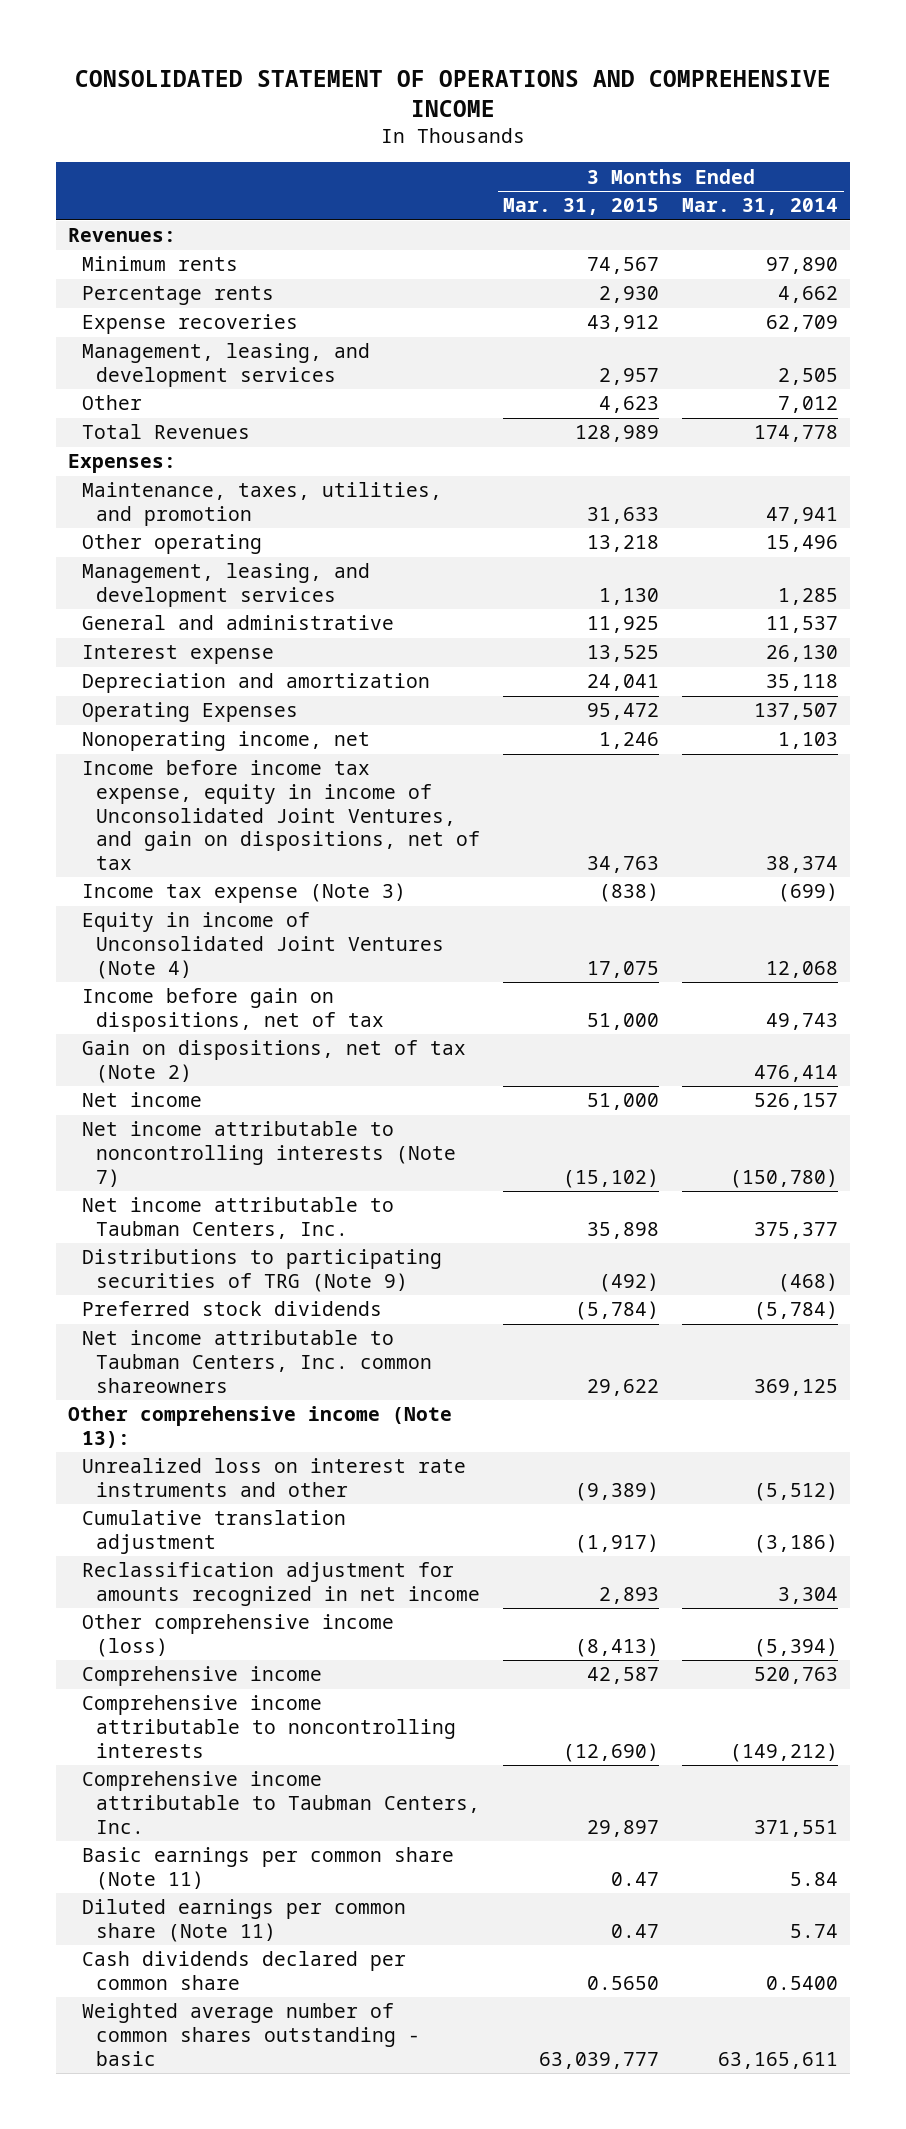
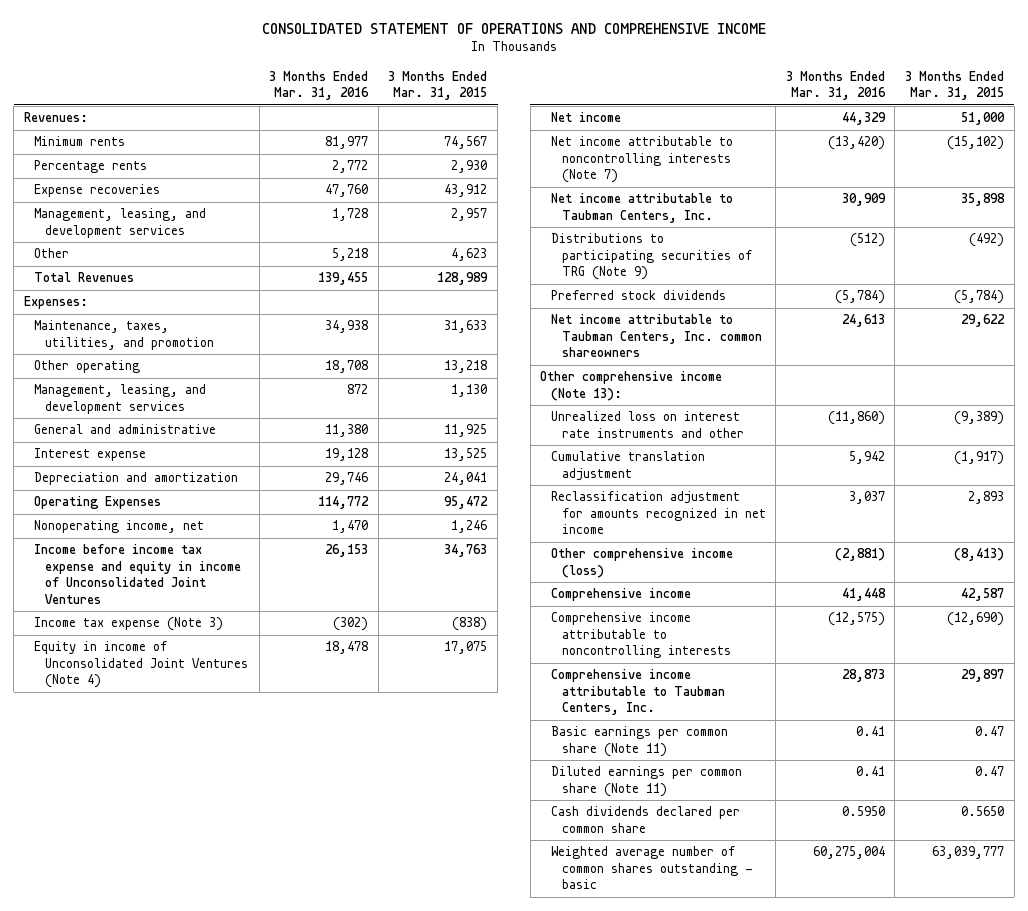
- | 3 Months Ended Mar. 31, 2015 | 3 Months Ended Mar. 31, 2014
+ | 3 Months Ended Mar. 31, 2016 | 3 Months Ended Mar. 31, 2015
- Income before income tax expense, equity in income of Unconsolidated Joint Ventures, and gain on dispositions, net of tax | 34,763 | 38,374
+ Income before income tax expense and equity in income of Unconsolidated Joint Ventures | 26,153 | 34,763
- Income before gain on dispositions, net of tax | 51,000 | 49,743
- Gain on dispositions, net of tax (Note 2) | | 476,414

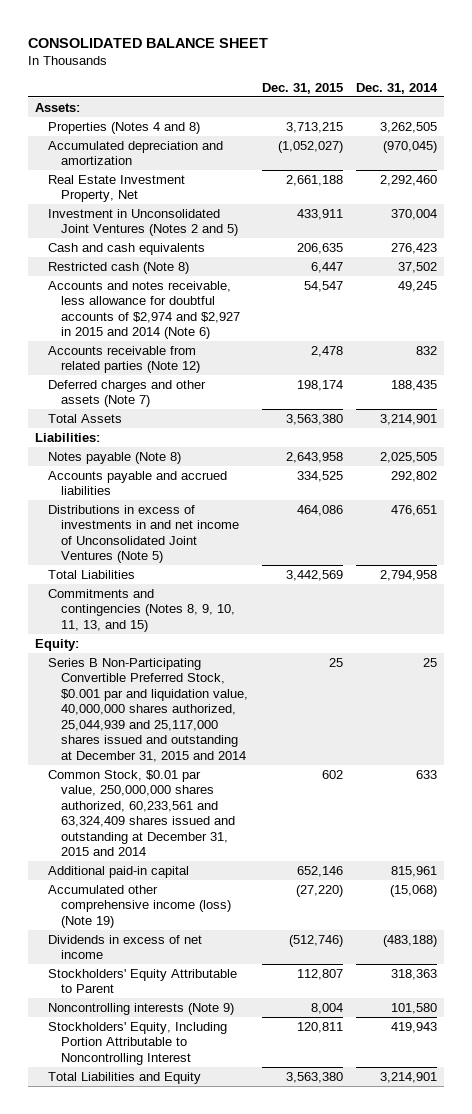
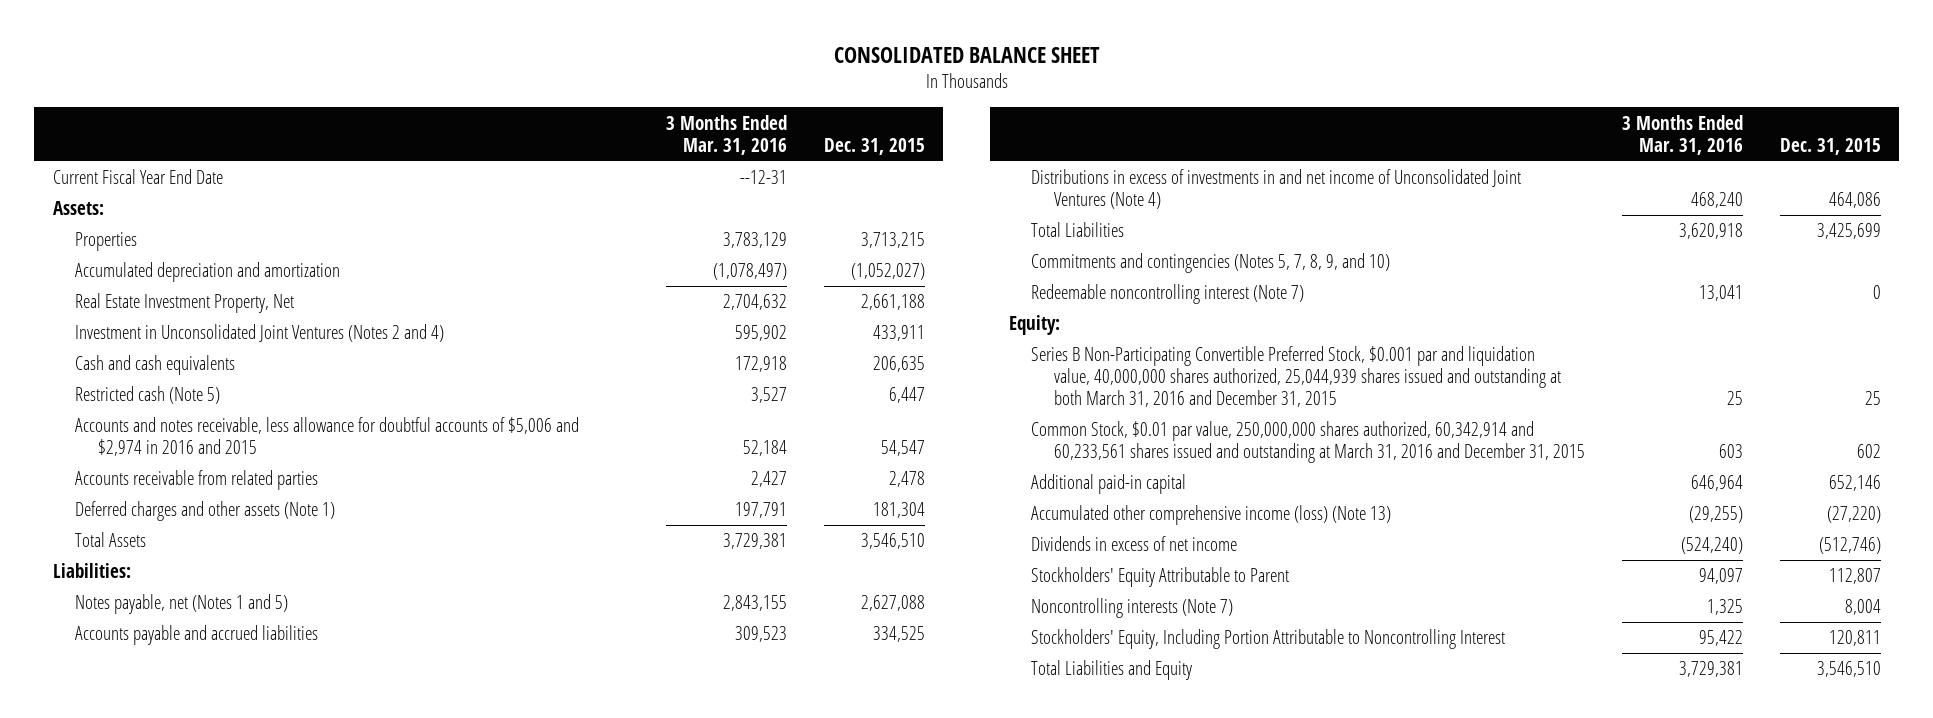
- | Dec. 31, 2015 | Dec. 31, 2014
+ | 3 Months Ended Mar. 31, 2016 | Dec. 31, 2015
+ Current Fiscal Year End Date | --12-31 |
- Properties (Notes 4 and 8) | 3,713,215 | 3,262,505
+ Properties | 3,783,129 | 3,713,215
- Investment in Unconsolidated Joint Ventures (Notes 2 and 5) | 433,911 | 370,004
+ Investment in Unconsolidated Joint Ventures (Notes 2 and 4) | 595,902 | 433,911
- Restricted cash (Note 8) | 6,447 | 37,502
- Accounts and notes receivable, less allowance for doubtful accounts of $2,974 and $2,927 in 2015 and 2014 (Note 6) | 54,547 | 49,245
- Accounts receivable from related parties (Note 12) | 2,478 | 832
- Deferred charges and other assets (Note 7) | 198,174 | 188,435
- Total Assets | 3,563,380 | 3,214,901
+ Restricted cash (Note 5) | 3,527 | 6,447
+ Accounts and notes receivable, less allowance for doubtful accounts of $5,006 and $2,974 in 2016 and 2015 | 52,184 | 54,547
+ Accounts receivable from related parties | 2,427 | 2,478
+ Deferred charges and other assets (Note 1) | 197,791 | 181,304
+ Total Assets | 3,729,381 | 3,546,510
- Notes payable (Note 8) | 2,643,958 | 2,025,505
+ Notes payable, net (Notes 1 and 5) | 2,843,155 | 2,627,088
- Distributions in excess of investments in and net income of Unconsolidated Joint Ventures (Note 5) | 464,086 | 476,651
- Total Liabilities | 3,442,569 | 2,794,958
- Commitments and contingencies (Notes 8, 9, 10, 11, 13, and 15)
+ Distributions in excess of investments in and net income of Unconsolidated Joint Ventures (Note 4) | 468,240 | 464,086
+ Total Liabilities | 3,620,918 | 3,425,699
+ Commitments and contingencies (Notes 5, 7, 8, 9, and 10)
+ Redeemable noncontrolling interest (Note 7) | 13,041 | 0
- Series B Non-Participating Convertible Preferred Stock, $0.001 par and liquidation value, 40,000,000 shares authorized, 25,044,939 and 25,117,000 shares issued and outstanding at December 31, 2015 and 2014 | 25 | 25
- Common Stock, $0.01 par value, 250,000,000 shares authorized, 60,233,561 and 63,324,409 shares issued and outstanding at December 31, 2015 and 2014 | 602 | 633
+ Series B Non-Participating Convertible Preferred Stock, $0.001 par and liquidation value, 40,000,000 shares authorized, 25,044,939 shares issued and outstanding at both March 31, 2016 and December 31, 2015 | 25 | 25
+ Common Stock, $0.01 par value, 250,000,000 shares authorized, 60,342,914 and 60,233,561 shares issued and outstanding at March 31, 2016 and December 31, 2015 | 603 | 602
- Accumulated other comprehensive income (loss) (Note 19) | (27,220) | (15,068)
+ Accumulated other comprehensive income (loss) (Note 13) | (29,255) | (27,220)
- Noncontrolling interests (Note 9) | 8,004 | 101,580
+ Noncontrolling interests (Note 7) | 1,325 | 8,004
- Total Liabilities and Equity | 3,563,380 | 3,214,901
+ Total Liabilities and Equity | 3,729,381 | 3,546,510

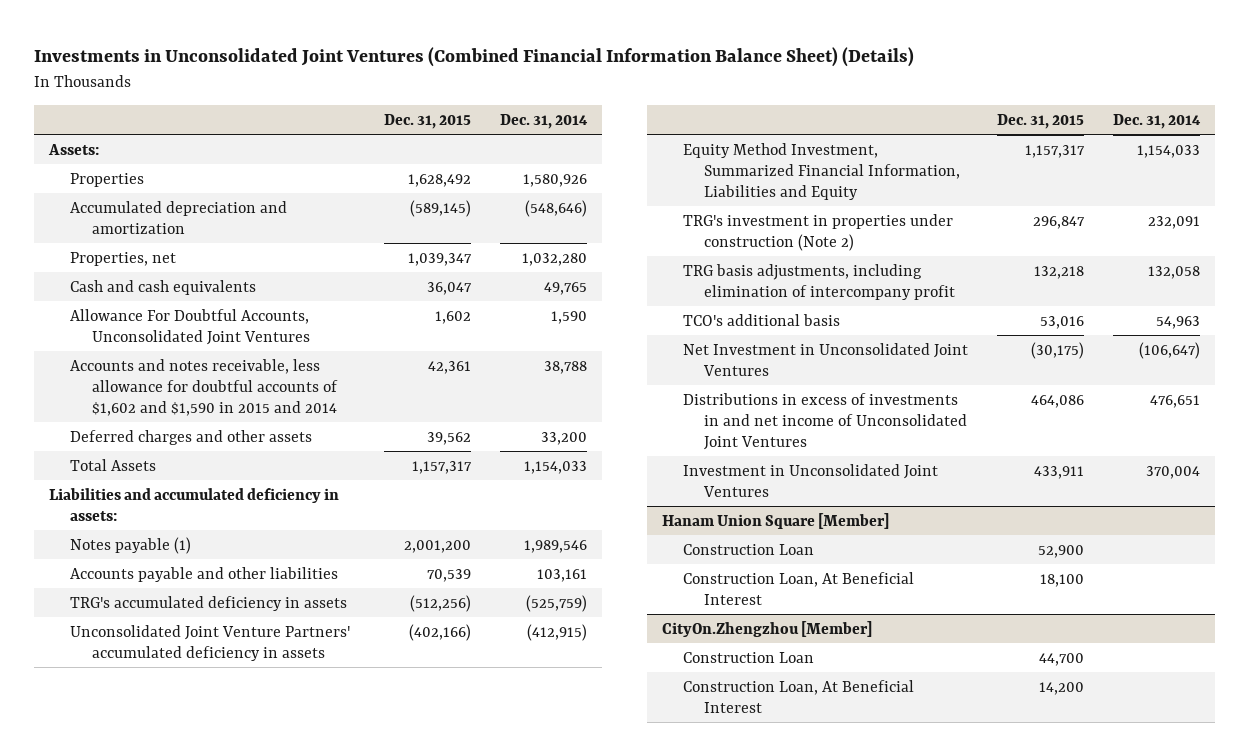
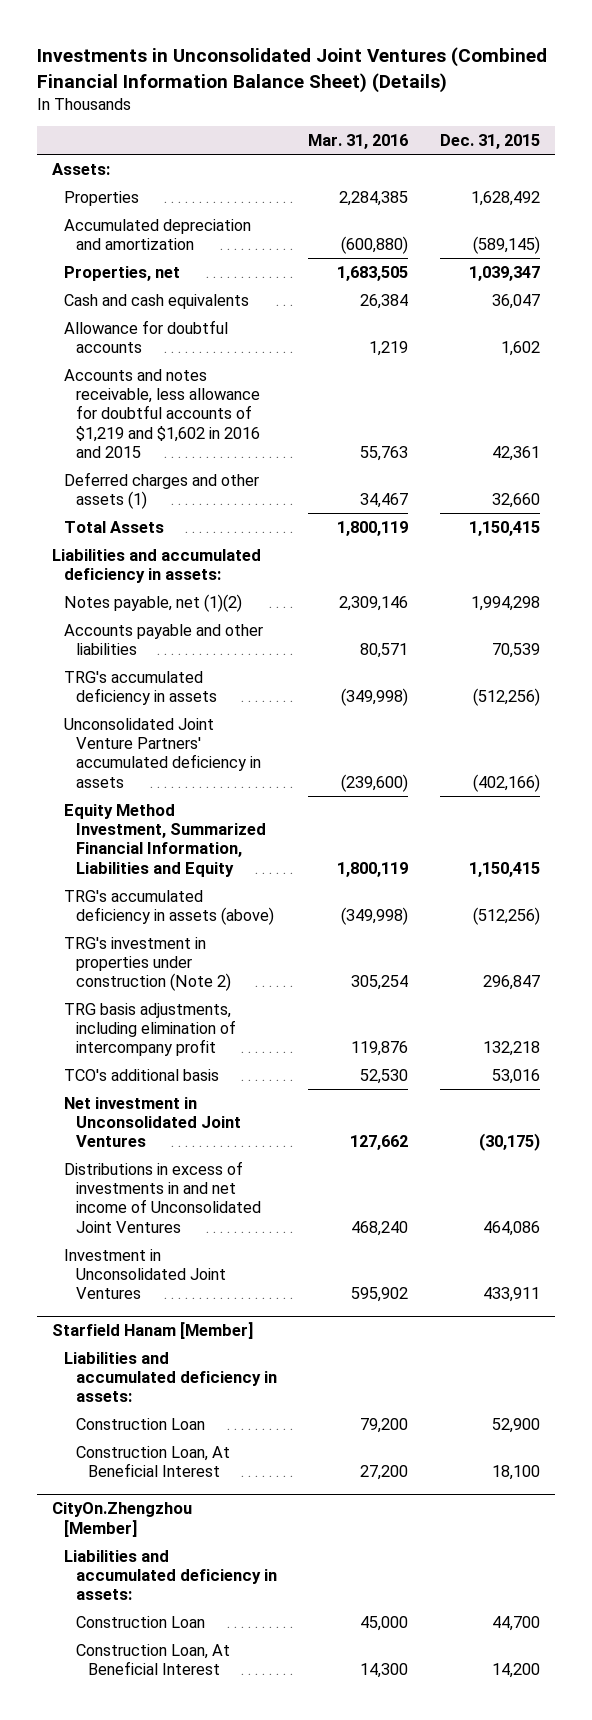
- | Dec. 31, 2015 | Dec. 31, 2014
+ | Mar. 31, 2016 | Dec. 31, 2015
- Allowance For Doubtful Accounts, Unconsolidated Joint Ventures | 1,602 | 1,590
- Accounts and notes receivable, less allowance for doubtful accounts of $1,602 and $1,590 in 2015 and 2014 | 42,361 | 38,788
- Deferred charges and other assets | 39,562 | 33,200
- Total Assets | 1,157,317 | 1,154,033
+ Allowance for doubtful accounts | 1,219 | 1,602
+ Accounts and notes receivable, less allowance for doubtful accounts of $1,219 and $1,602 in 2016 and 2015 | 55,763 | 42,361
+ Deferred charges and other assets (1) | 34,467 | 32,660
+ Total Assets | 1,800,119 | 1,150,415
- Notes payable (1) | 2,001,200 | 1,989,546
+ Notes payable, net (1)(2) | 2,309,146 | 1,994,298
- Equity Method Investment, Summarized Financial Information, Liabilities and Equity | 1,157,317 | 1,154,033
+ Equity Method Investment, Summarized Financial Information, Liabilities and Equity | 1,800,119 | 1,150,415
+ TRG's accumulated deficiency in assets (above) | (349,998) | (512,256)
- Net Investment in Unconsolidated Joint Ventures | (30,175) | (106,647)
+ Net investment in Unconsolidated Joint Ventures | 127,662 | (30,175)
- Hanam Union Square [Member]
+ Starfield Hanam [Member]
+ Liabilities and accumulated deficiency in assets:
@ CityOn.Zhengzhou [Member]
+ Liabilities and accumulated deficiency in assets:

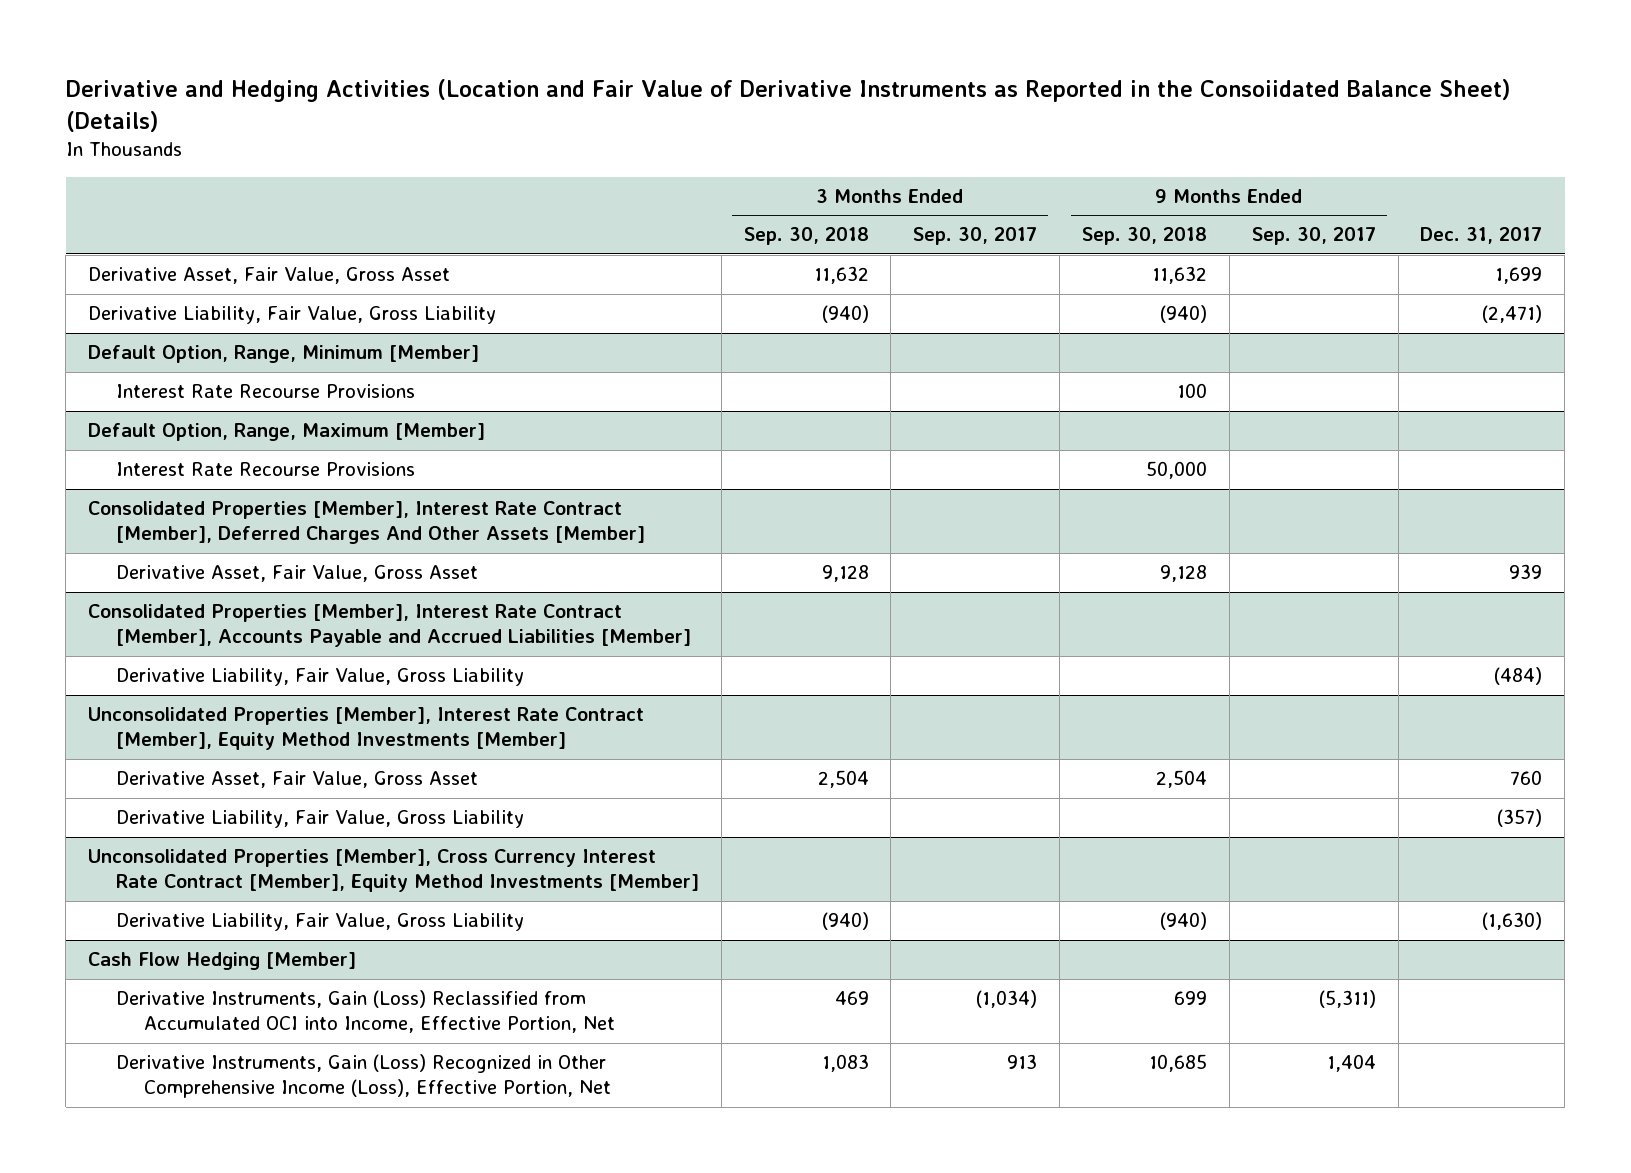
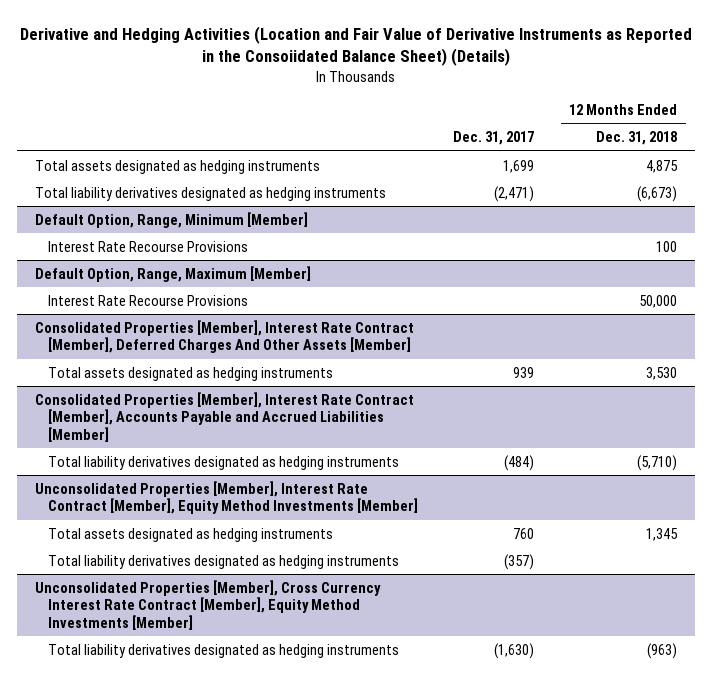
- | 3 Months Ended Sep. 30, 2018 | 3 Months Ended Sep. 30, 2017 | 9 Months Ended Sep. 30, 2018 | 9 Months Ended Sep. 30, 2017 | Dec. 31, 2017
+ | Dec. 31, 2017 | 12 Months Ended Dec. 31, 2018
- Derivative Asset, Fair Value, Gross Asset | 11,632 | | 11,632 | | 1,699
- Derivative Liability, Fair Value, Gross Liability | (940) | | (940) | | (2,471)
+ Total assets designated as hedging instruments | 1,699 | 4,875
+ Total liability derivatives designated as hedging instruments | (2,471) | (6,673)
@ Consolidated Properties [Member], Interest Rate Contract [Member], Deferred Charges And Other Assets [Member]
- Derivative Asset, Fair Value, Gross Asset | 9,128 | | 9,128 | | 939
+ Total assets designated as hedging instruments | 939 | 3,530
@ Consolidated Properties [Member], Interest Rate Contract [Member], Accounts Payable and Accrued Liabilities [Member]
- Derivative Liability, Fair Value, Gross Liability | | | | | (484)
+ Total liability derivatives designated as hedging instruments | (484) | (5,710)
@ Unconsolidated Properties [Member], Interest Rate Contract [Member], Equity Method Investments [Member]
- Derivative Asset, Fair Value, Gross Asset | 2,504 | | 2,504 | | 760
- Derivative Liability, Fair Value, Gross Liability | | | | | (357)
+ Total assets designated as hedging instruments | 760 | 1,345
+ Total liability derivatives designated as hedging instruments | (357) |
@ Unconsolidated Properties [Member], Cross Currency Interest Rate Contract [Member], Equity Method Investments [Member]
- Derivative Liability, Fair Value, Gross Liability | (940) | | (940) | | (1,630)
- Cash Flow Hedging [Member]
- Derivative Instruments, Gain (Loss) Reclassified from Accumulated OCI into Income, Effective Portion, Net | 469 | (1,034) | 699 | (5,311) |
- Derivative Instruments, Gain (Loss) Recognized in Other Comprehensive Income (Loss), Effective Portion, Net | 1,083 | 913 | 10,685 | 1,404 |
@ Unconsolidated Properties [Member], Cross Currency Interest Rate Contract [Member], Equity Method Investments [Member]
+ Total liability derivatives designated as hedging instruments | (1,630) | (963)

